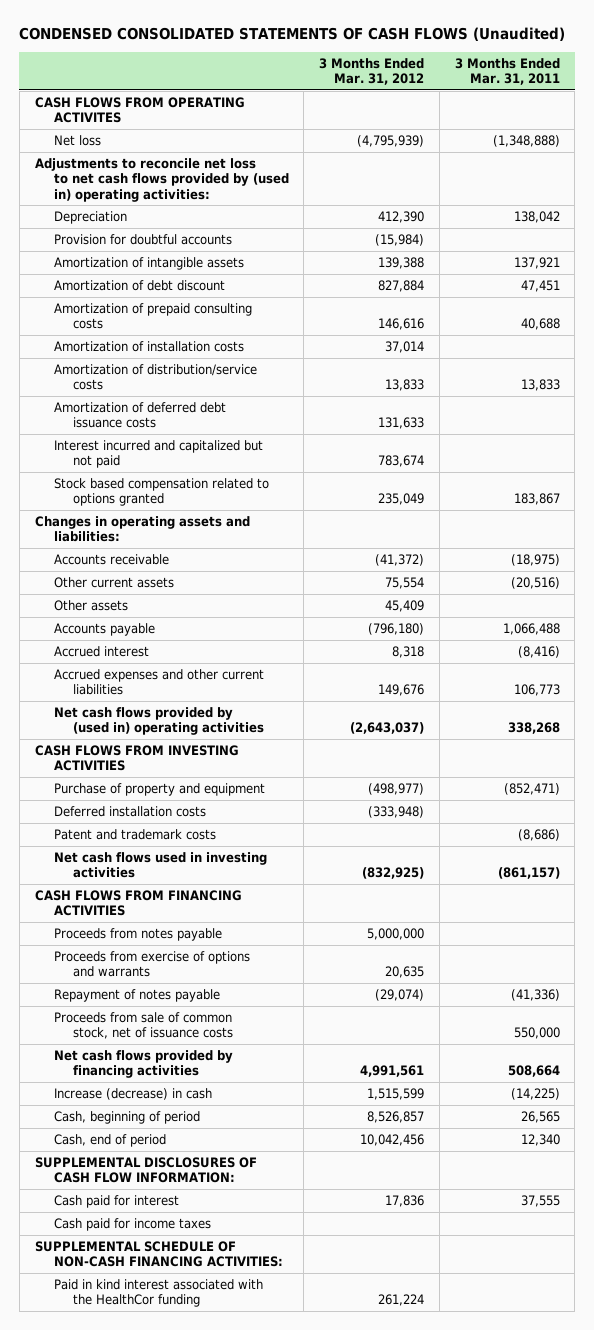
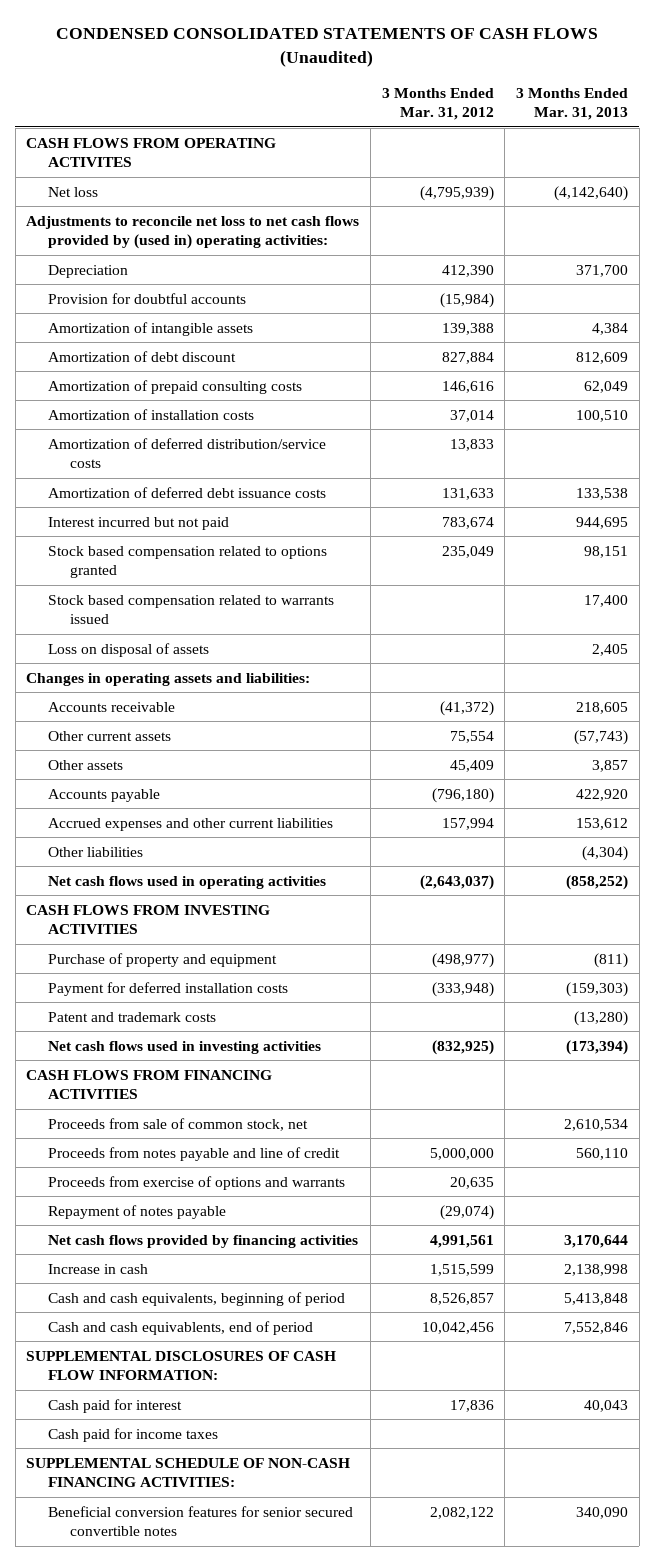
- | 3 Months Ended Mar. 31, 2012 | 3 Months Ended Mar. 31, 2011
+ | 3 Months Ended Mar. 31, 2012 | 3 Months Ended Mar. 31, 2013
- Amortization of distribution/service costs | 13,833 | 13,833
+ Amortization of deferred distribution/service costs | 13,833 |
- Interest incurred and capitalized but not paid | 783,674 |
+ Interest incurred but not paid | 783,674 | 944,695
+ Stock based compensation related to warrants issued | | 17,400
+ Loss on disposal of assets | | 2,405
- Accrued interest | 8,318 | (8,416)
- Accrued expenses and other current liabilities | 149,676 | 106,773
- Net cash flows provided by (used in) operating activities | (2,643,037) | 338,268
+ Accrued expenses and other current liabilities | 157,994 | 153,612
+ Other liabilities | | (4,304)
+ Net cash flows used in operating activities | (2,643,037) | (858,252)
- Deferred installation costs | (333,948) |
+ Payment for deferred installation costs | (333,948) | (159,303)
- Proceeds from notes payable | 5,000,000 |
+ Proceeds from sale of common stock, net | | 2,610,534
+ Proceeds from notes payable and line of credit | 5,000,000 | 560,110
- Proceeds from sale of common stock, net of issuance costs | | 550,000
- Increase (decrease) in cash | 1,515,599 | (14,225)
- Cash, beginning of period | 8,526,857 | 26,565
- Cash, end of period | 10,042,456 | 12,340
+ Increase in cash | 1,515,599 | 2,138,998
+ Cash and cash equivalents, beginning of period | 8,526,857 | 5,413,848
+ Cash and cash equivablents, end of period | 10,042,456 | 7,552,846
- Paid in kind interest associated with the HealthCor funding | 261,224 |
+ Beneficial conversion features for senior secured convertible notes | 2,082,122 | 340,090

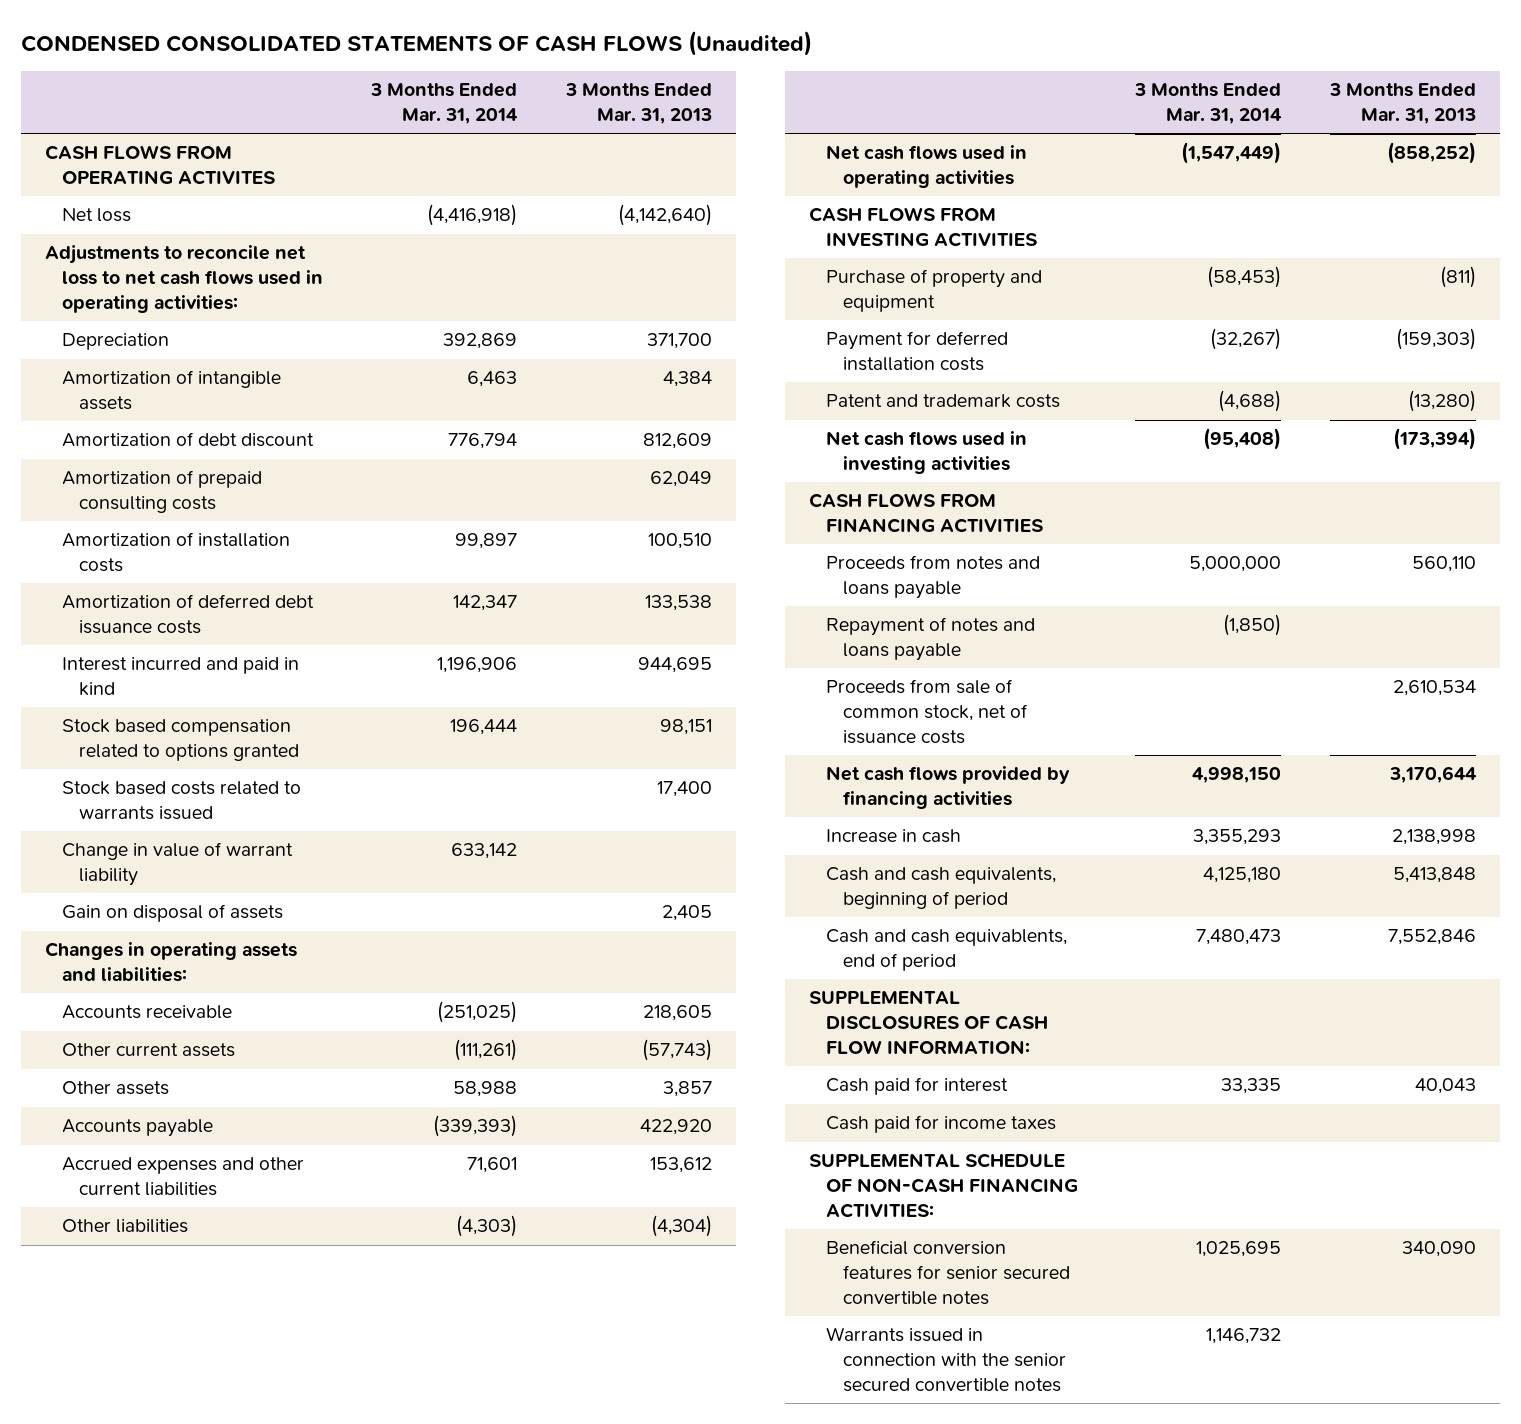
- | 3 Months Ended Mar. 31, 2012 | 3 Months Ended Mar. 31, 2013
+ | 3 Months Ended Mar. 31, 2014 | 3 Months Ended Mar. 31, 2013
- Adjustments to reconcile net loss to net cash flows provided by (used in) operating activities:
+ Adjustments to reconcile net loss to net cash flows used in operating activities:
- Provision for doubtful accounts | (15,984) |
- Amortization of deferred distribution/service costs | 13,833 |
- Interest incurred but not paid | 783,674 | 944,695
+ Interest incurred and paid in kind | 1,196,906 | 944,695
- Stock based compensation related to warrants issued | | 17,400
- Loss on disposal of assets | | 2,405
+ Stock based costs related to warrants issued | | 17,400
+ Change in value of warrant liability | 633,142 |
+ Gain on disposal of assets | | 2,405
- Proceeds from sale of common stock, net | | 2,610,534
- Proceeds from notes payable and line of credit | 5,000,000 | 560,110
- Proceeds from exercise of options and warrants | 20,635 |
- Repayment of notes payable | (29,074) |
+ Proceeds from notes and loans payable | 5,000,000 | 560,110
+ Repayment of notes and loans payable | (1,850) |
+ Proceeds from sale of common stock, net of issuance costs | | 2,610,534
+ Warrants issued in connection with the senior secured convertible notes | 1,146,732 |

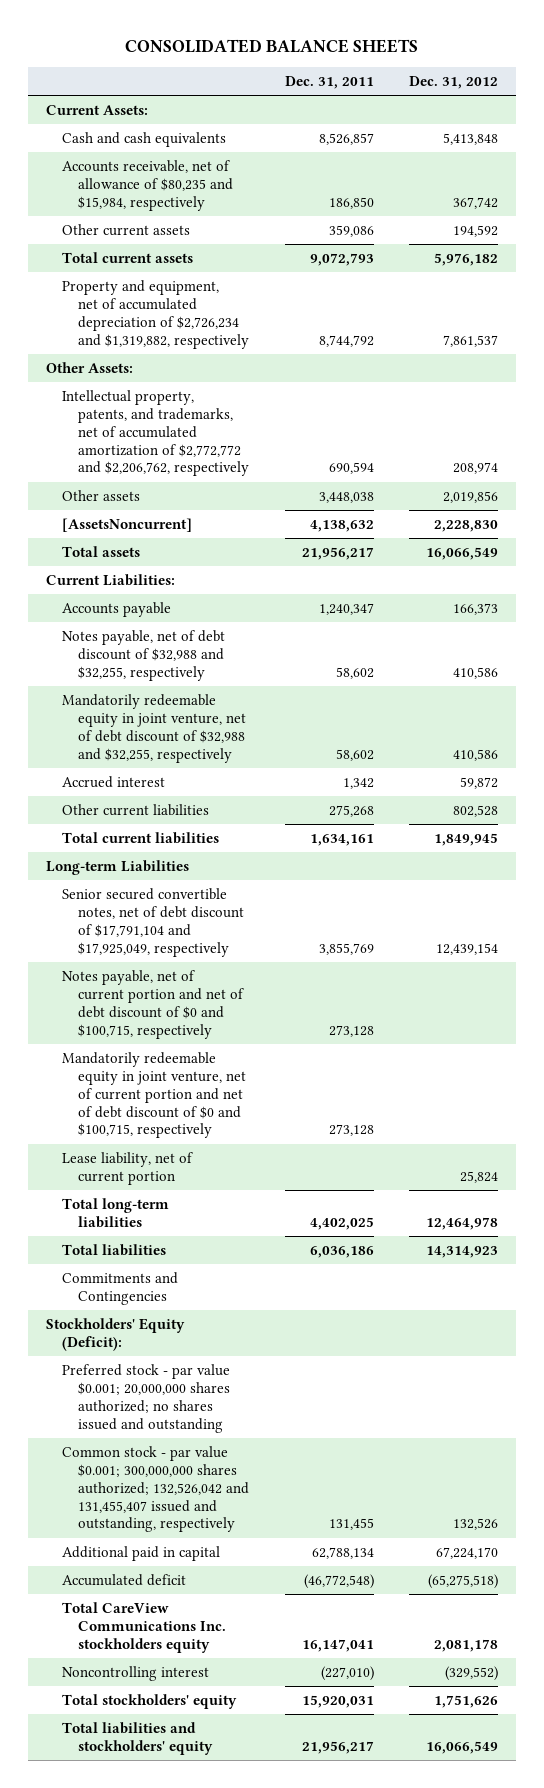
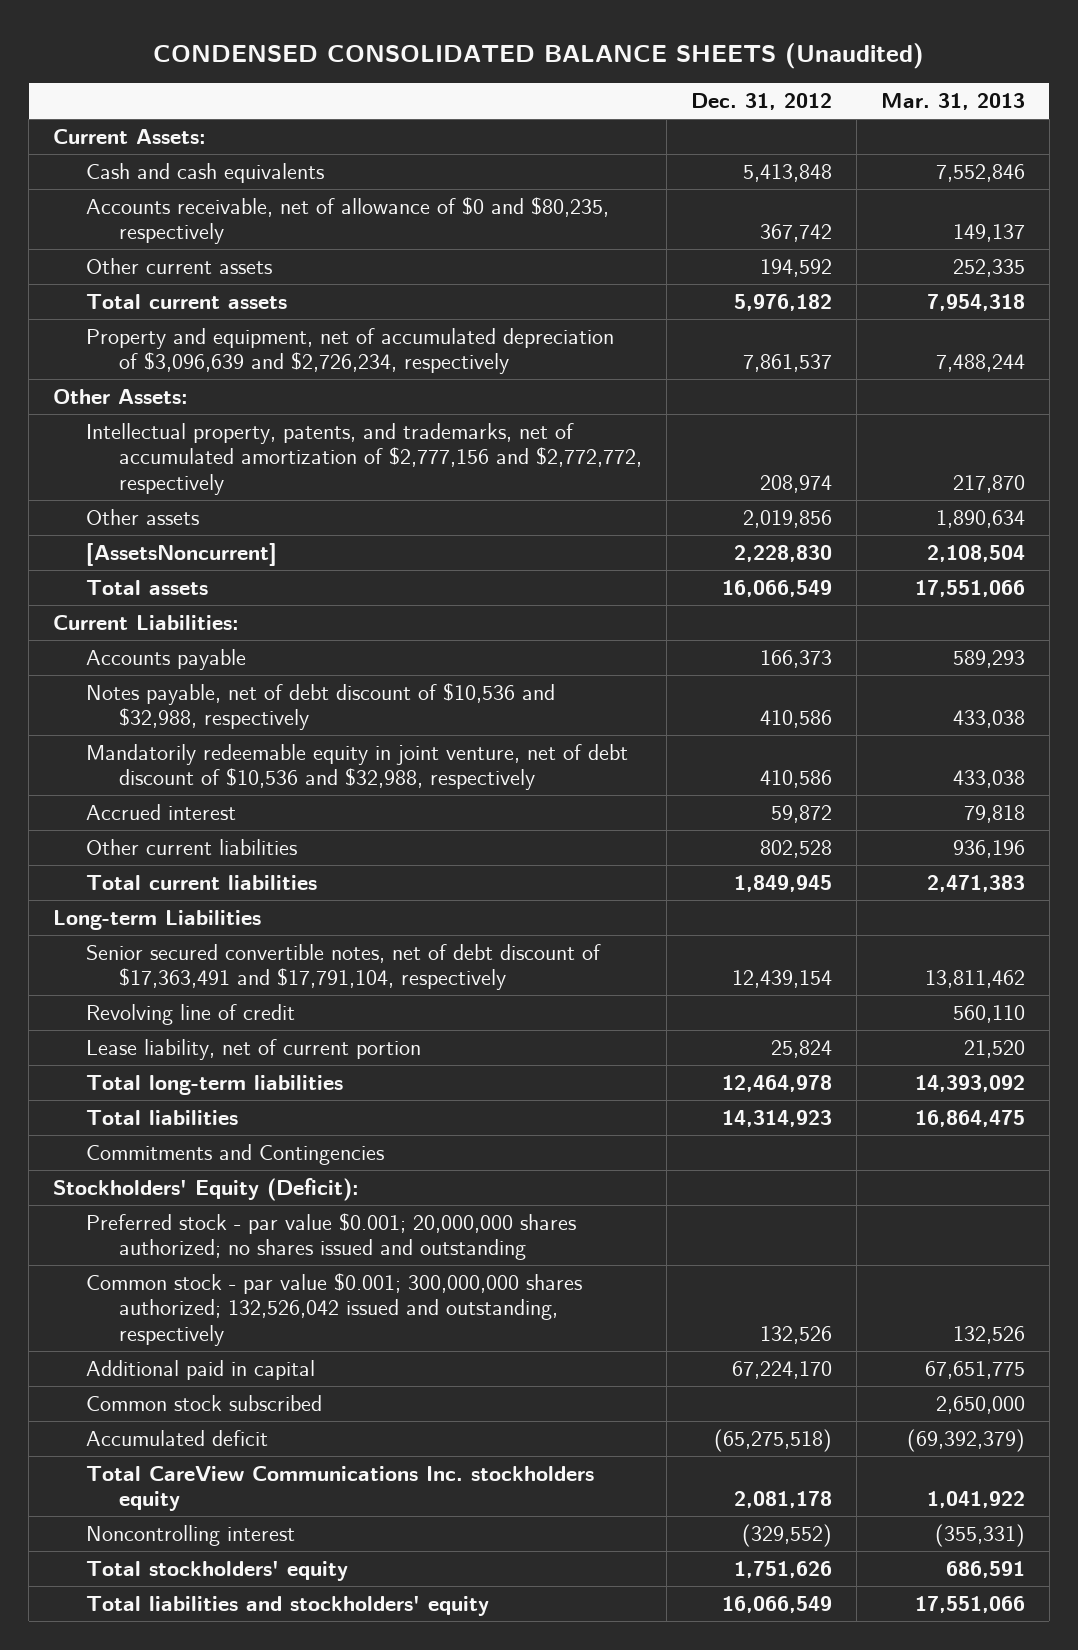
- CONSOLIDATED BALANCE SHEETS
+ CONDENSED CONSOLIDATED BALANCE SHEETS (Unaudited)
- | Dec. 31, 2011 | Dec. 31, 2012
+ | Dec. 31, 2012 | Mar. 31, 2013
- Accounts receivable, net of allowance of $80,235 and $15,984, respectively | 186,850 | 367,742
+ Accounts receivable, net of allowance of $0 and $80,235, respectively | 367,742 | 149,137
- Property and equipment, net of accumulated depreciation of $2,726,234 and $1,319,882, respectively | 8,744,792 | 7,861,537
+ Property and equipment, net of accumulated depreciation of $3,096,639 and $2,726,234, respectively | 7,861,537 | 7,488,244
- Intellectual property, patents, and trademarks, net of accumulated amortization of $2,772,772 and $2,206,762, respectively | 690,594 | 208,974
+ Intellectual property, patents, and trademarks, net of accumulated amortization of $2,777,156 and $2,772,772, respectively | 208,974 | 217,870
- Notes payable, net of debt discount of $32,988 and $32,255, respectively | 58,602 | 410,586
- Mandatorily redeemable equity in joint venture, net of debt discount of $32,988 and $32,255, respectively | 58,602 | 410,586
+ Notes payable, net of debt discount of $10,536 and $32,988, respectively | 410,586 | 433,038
+ Mandatorily redeemable equity in joint venture, net of debt discount of $10,536 and $32,988, respectively | 410,586 | 433,038
- Senior secured convertible notes, net of debt discount of $17,791,104 and $17,925,049, respectively | 3,855,769 | 12,439,154
- Notes payable, net of current portion and net of debt discount of $0 and $100,715, respectively | 273,128 |
- Mandatorily redeemable equity in joint venture, net of current portion and net of debt discount of $0 and $100,715, respectively | 273,128 |
+ Senior secured convertible notes, net of debt discount of $17,363,491 and $17,791,104, respectively | 12,439,154 | 13,811,462
+ Revolving line of credit | | 560,110
- Common stock - par value $0.001; 300,000,000 shares authorized; 132,526,042 and 131,455,407 issued and outstanding, respectively | 131,455 | 132,526
+ Common stock - par value $0.001; 300,000,000 shares authorized; 132,526,042 issued and outstanding, respectively | 132,526 | 132,526
+ Common stock subscribed | | 2,650,000

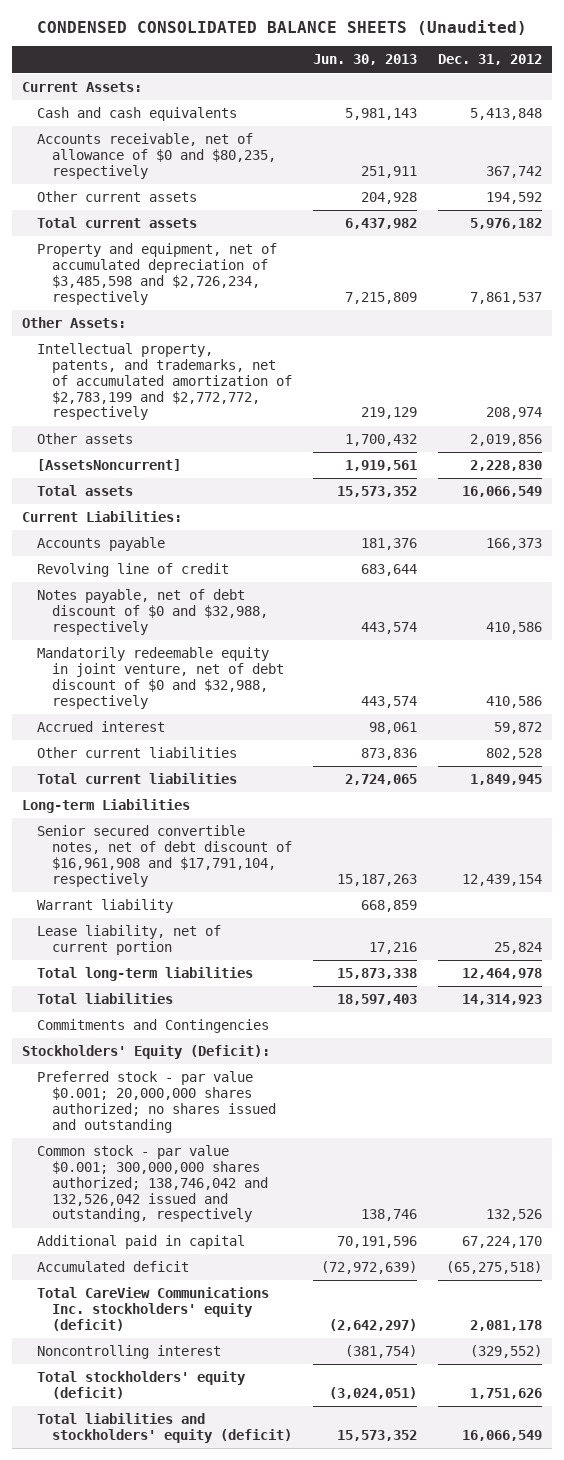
- | Dec. 31, 2012 | Mar. 31, 2013
+ | Jun. 30, 2013 | Dec. 31, 2012
- Property and equipment, net of accumulated depreciation of $3,096,639 and $2,726,234, respectively | 7,861,537 | 7,488,244
+ Property and equipment, net of accumulated depreciation of $3,485,598 and $2,726,234, respectively | 7,215,809 | 7,861,537
- Intellectual property, patents, and trademarks, net of accumulated amortization of $2,777,156 and $2,772,772, respectively | 208,974 | 217,870
+ Intellectual property, patents, and trademarks, net of accumulated amortization of $2,783,199 and $2,772,772, respectively | 219,129 | 208,974
- Notes payable, net of debt discount of $10,536 and $32,988, respectively | 410,586 | 433,038
- Mandatorily redeemable equity in joint venture, net of debt discount of $10,536 and $32,988, respectively | 410,586 | 433,038
moved up: Revolving line of credit | 683,644 |
+ Notes payable, net of debt discount of $0 and $32,988, respectively | 443,574 | 410,586
+ Mandatorily redeemable equity in joint venture, net of debt discount of $0 and $32,988, respectively | 443,574 | 410,586
- Senior secured convertible notes, net of debt discount of $17,363,491 and $17,791,104, respectively | 12,439,154 | 13,811,462
+ Senior secured convertible notes, net of debt discount of $16,961,908 and $17,791,104, respectively | 15,187,263 | 12,439,154
+ Warrant liability | 668,859 |
- Common stock - par value $0.001; 300,000,000 shares authorized; 132,526,042 issued and outstanding, respectively | 132,526 | 132,526
+ Common stock - par value $0.001; 300,000,000 shares authorized; 138,746,042 and 132,526,042 issued and outstanding, respectively | 138,746 | 132,526
- Common stock subscribed | | 2,650,000
- Total CareView Communications Inc. stockholders equity | 2,081,178 | 1,041,922
+ Total CareView Communications Inc. stockholders' equity (deficit) | (2,642,297) | 2,081,178
- Total stockholders' equity | 1,751,626 | 686,591
- Total liabilities and stockholders' equity | 16,066,549 | 17,551,066
+ Total stockholders' equity (deficit) | (3,024,051) | 1,751,626
+ Total liabilities and stockholders' equity (deficit) | 15,573,352 | 16,066,549

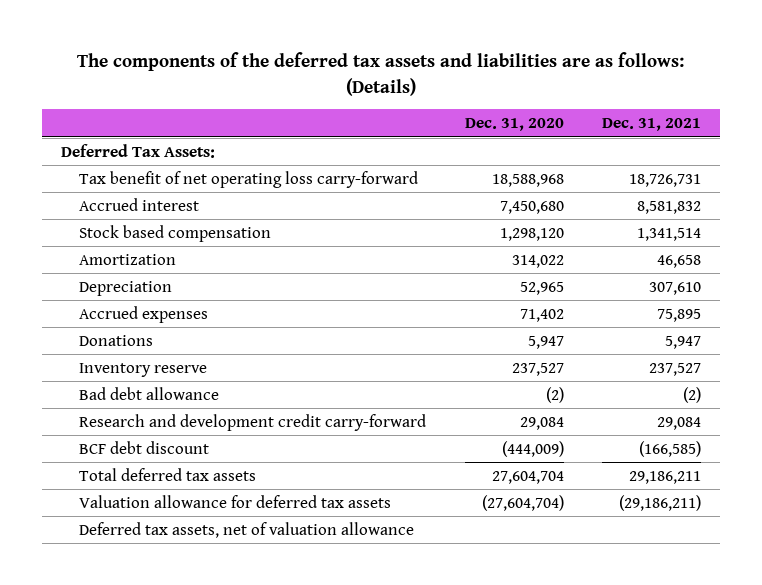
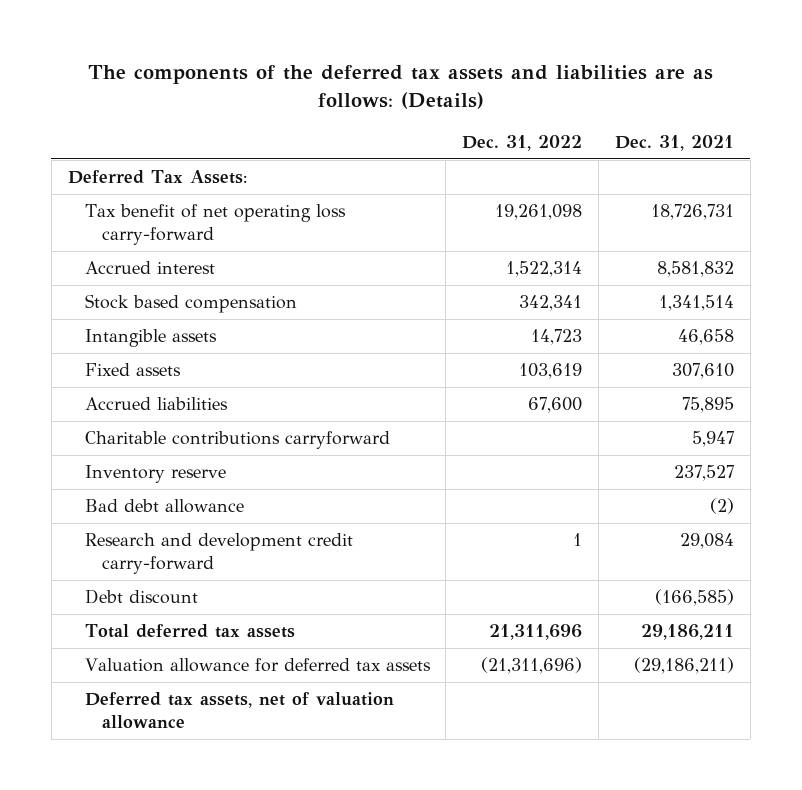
- | Dec. 31, 2020 | Dec. 31, 2021
+ | Dec. 31, 2022 | Dec. 31, 2021
- Amortization | 314,022 | 46,658
- Depreciation | 52,965 | 307,610
- Accrued expenses | 71,402 | 75,895
- Donations | 5,947 | 5,947
+ Intangible assets | 14,723 | 46,658
+ Fixed assets | 103,619 | 307,610
+ Accrued liabilities | 67,600 | 75,895
+ Charitable contributions carryforward | | 5,947
- BCF debt discount | (444,009) | (166,585)
+ Debt discount | | (166,585)

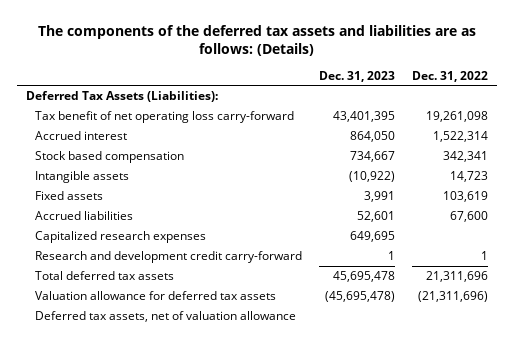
- | Dec. 31, 2022 | Dec. 31, 2021
+ | Dec. 31, 2023 | Dec. 31, 2022
- Deferred Tax Assets:
+ Deferred Tax Assets (Liabilities):
- Charitable contributions carryforward | | 5,947
- Inventory reserve | | 237,527
- Bad debt allowance | | (2)
+ Capitalized research expenses | 649,695 |
- Debt discount | | (166,585)

